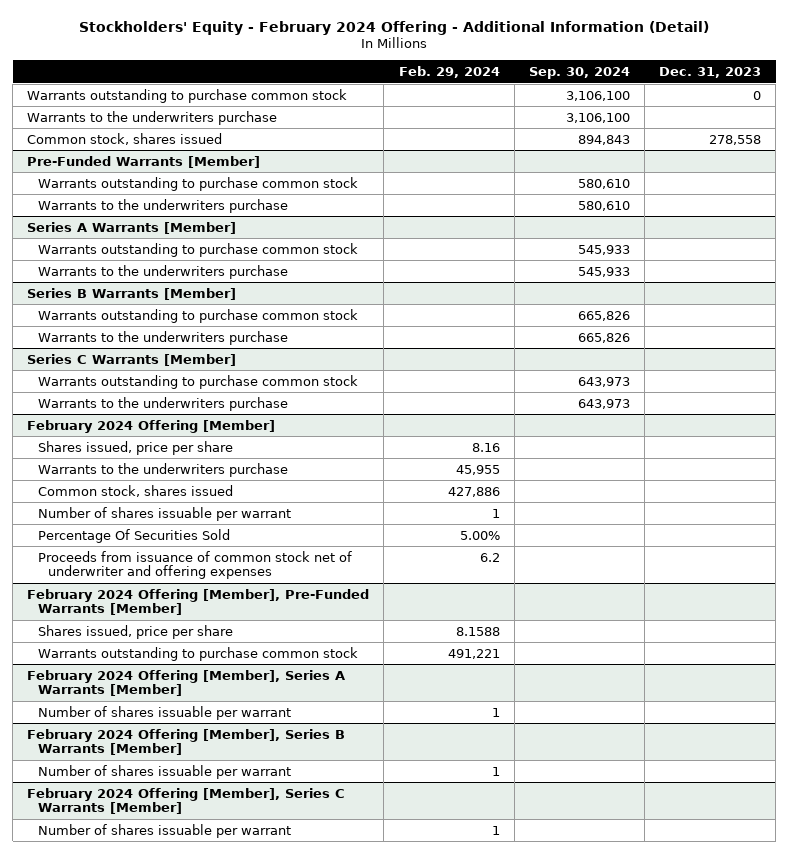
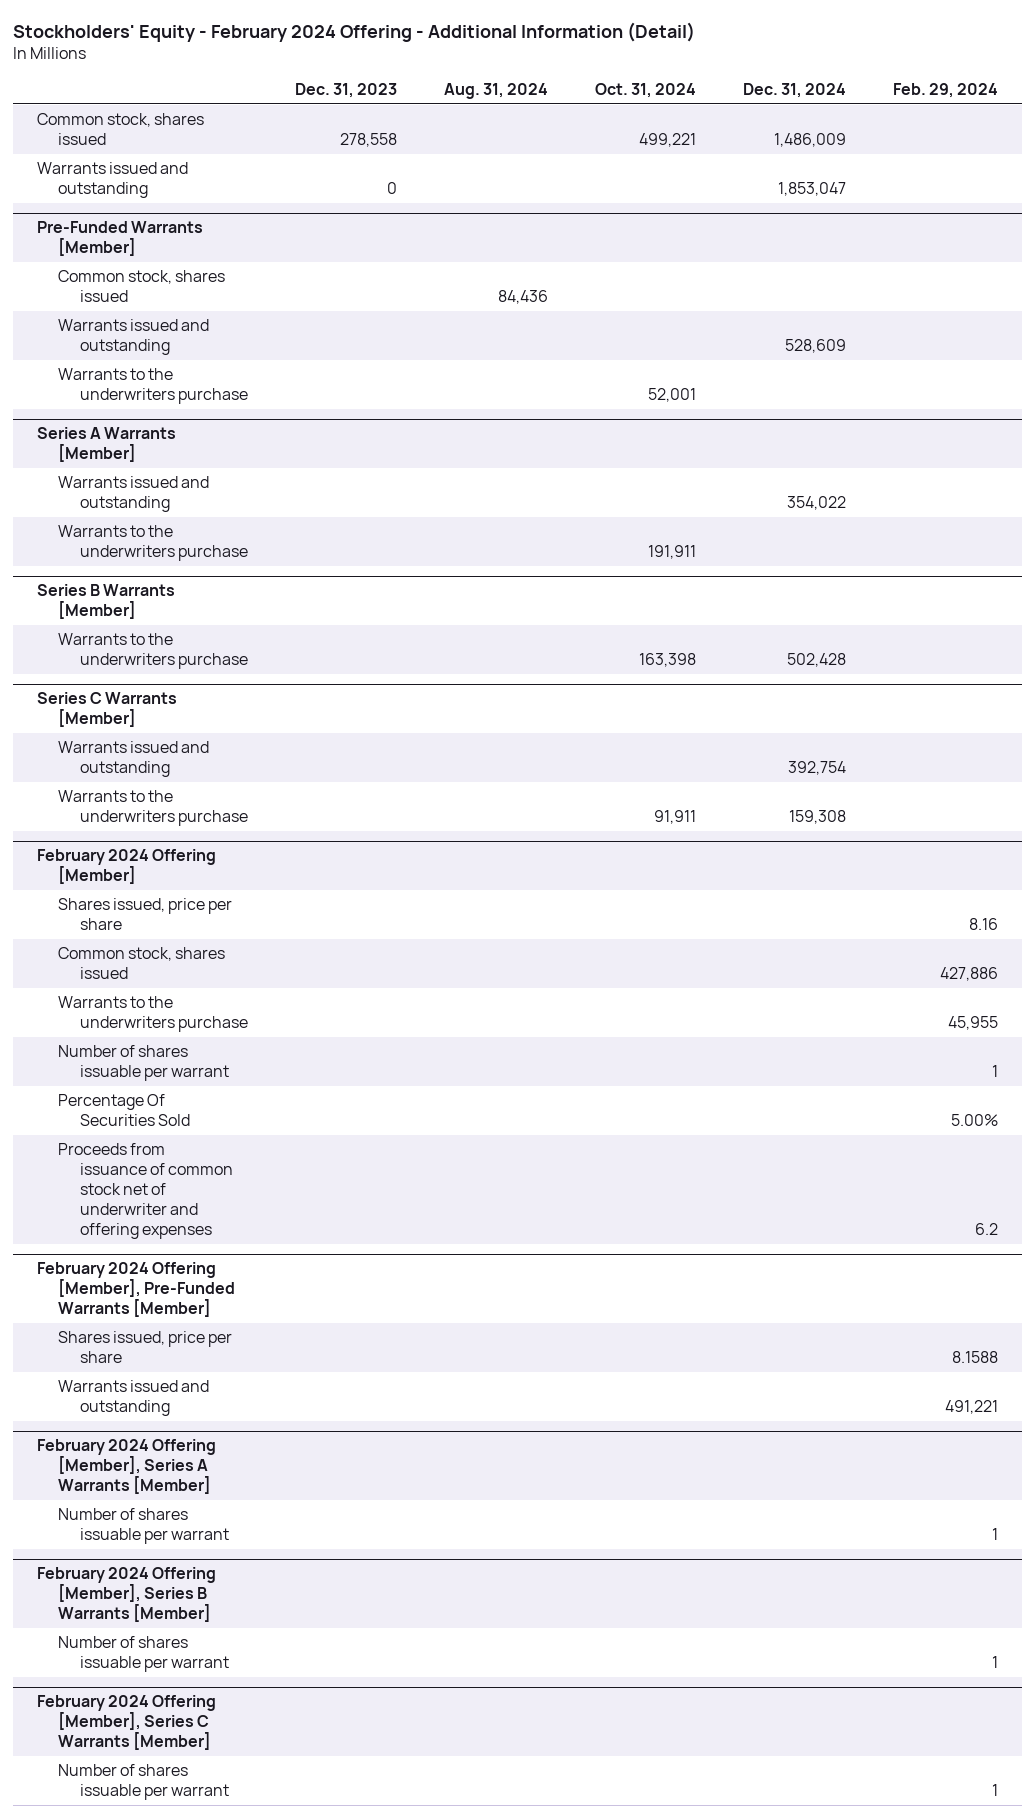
- | Feb. 29, 2024 | Sep. 30, 2024 | Dec. 31, 2023
+ | Dec. 31, 2023 | Aug. 31, 2024 | Oct. 31, 2024 | Dec. 31, 2024 | Feb. 29, 2024
- Warrants outstanding to purchase common stock | | 3,106,100 | 0
- Warrants to the underwriters purchase | | 3,106,100 |
+ Warrants issued and outstanding | 0 | | | 1,853,047 |
@ Pre-Funded Warrants [Member]
- Warrants outstanding to purchase common stock | | 580,610 |
+ Common stock, shares issued | | 84,436 | | |
+ Warrants issued and outstanding | | | | 528,609 |
@ Series A Warrants [Member]
- Warrants outstanding to purchase common stock | | 545,933 |
+ Warrants issued and outstanding | | | | 354,022 |
@ Series B Warrants [Member]
- Warrants outstanding to purchase common stock | | 665,826 |
@ Series C Warrants [Member]
- Warrants outstanding to purchase common stock | | 643,973 |
+ Warrants issued and outstanding | | | | 392,754 |
@ February 2024 Offering [Member]
moved down: Warrants to the underwriters purchase | | | | | 45,955
@ February 2024 Offering [Member], Pre-Funded Warrants [Member]
- Warrants outstanding to purchase common stock | 491,221 | |
+ Warrants issued and outstanding | | | | | 491,221

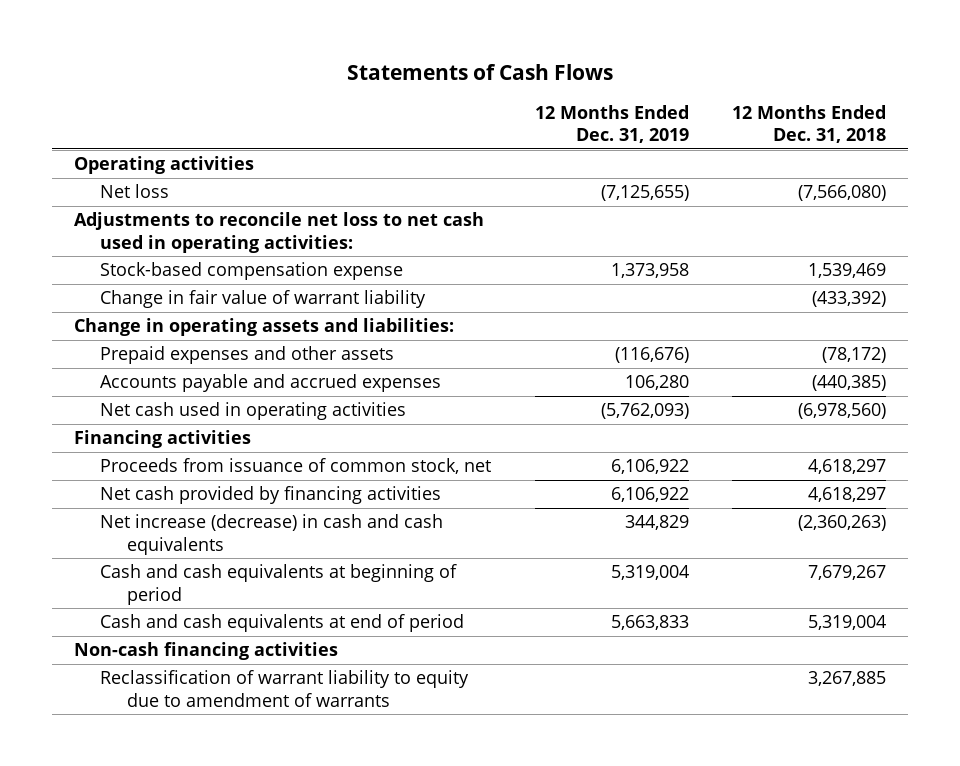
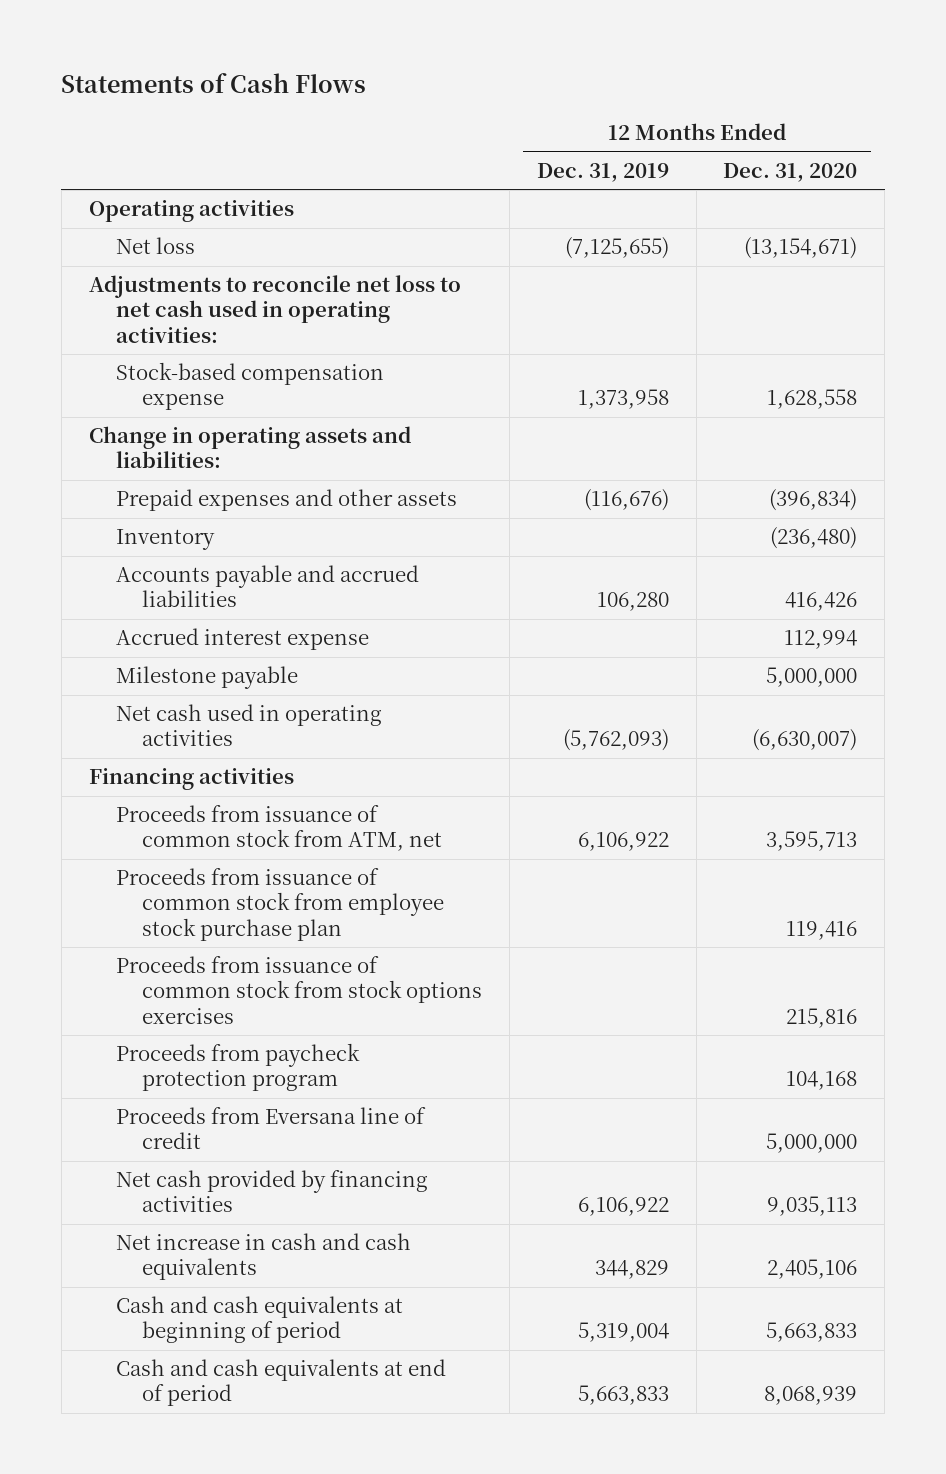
- | 12 Months Ended Dec. 31, 2019 | 12 Months Ended Dec. 31, 2018
+ | 12 Months Ended Dec. 31, 2019 | 12 Months Ended Dec. 31, 2020
- Change in fair value of warrant liability | | (433,392)
- Accounts payable and accrued expenses | 106,280 | (440,385)
+ Inventory | | (236,480)
+ Accounts payable and accrued liabilities | 106,280 | 416,426
+ Accrued interest expense | | 112,994
+ Milestone payable | | 5,000,000
- Proceeds from issuance of common stock, net | 6,106,922 | 4,618,297
+ Proceeds from issuance of common stock from ATM, net | 6,106,922 | 3,595,713
+ Proceeds from issuance of common stock from employee stock purchase plan | | 119,416
+ Proceeds from issuance of common stock from stock options exercises | | 215,816
+ Proceeds from paycheck protection program | | 104,168
+ Proceeds from Eversana line of credit | | 5,000,000
- Net increase (decrease) in cash and cash equivalents | 344,829 | (2,360,263)
+ Net increase in cash and cash equivalents | 344,829 | 2,405,106
- Non-cash financing activities
- Reclassification of warrant liability to equity due to amendment of warrants | | 3,267,885

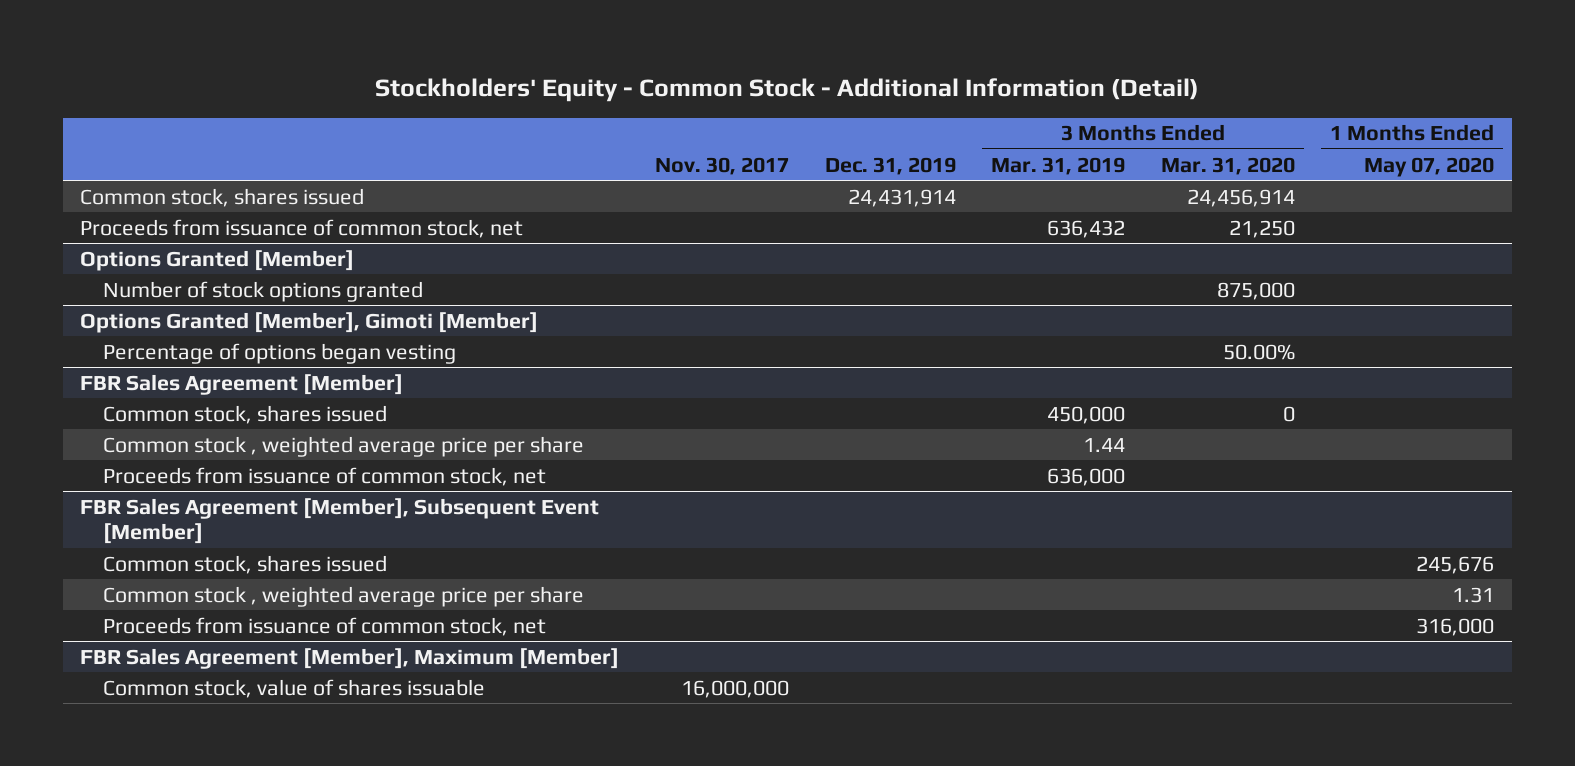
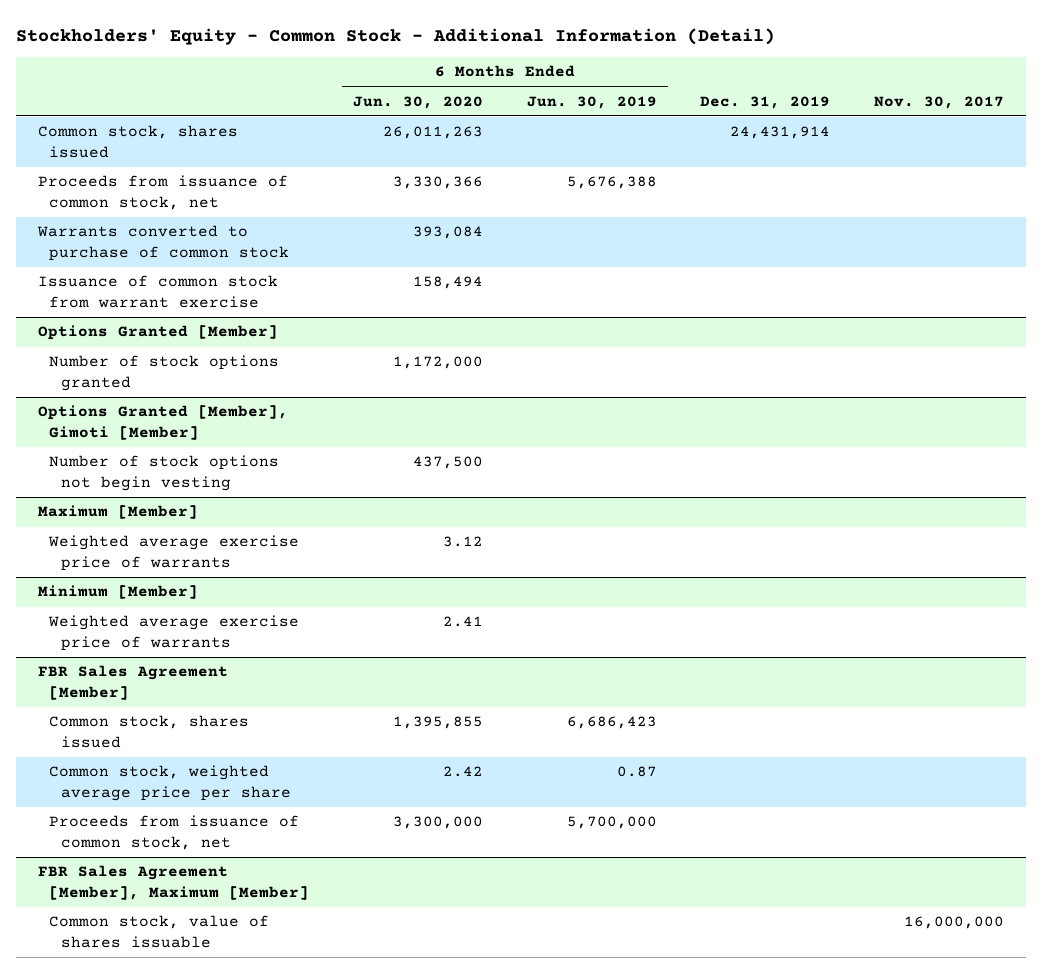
- | Nov. 30, 2017 | Dec. 31, 2019 | 3 Months Ended Mar. 31, 2019 | 3 Months Ended Mar. 31, 2020 | 1 Months Ended May 07, 2020
+ | 6 Months Ended Jun. 30, 2020 | 6 Months Ended Jun. 30, 2019 | Dec. 31, 2019 | Nov. 30, 2017
+ Warrants converted to purchase of common stock | 393,084 | | |
+ Issuance of common stock from warrant exercise | 158,494 | | |
@ Options Granted [Member], Gimoti [Member]
- Percentage of options began vesting | | | | 50.00% |
+ Number of stock options not begin vesting | 437,500 | | |
+ Maximum [Member]
+ Weighted average exercise price of warrants | 3.12 | | |
+ Minimum [Member]
+ Weighted average exercise price of warrants | 2.41 | | |
@ FBR Sales Agreement [Member]
- Common stock , weighted average price per share | | | 1.44 | |
+ Common stock, weighted average price per share | 2.42 | 0.87 | |
- FBR Sales Agreement [Member], Subsequent Event [Member]
- Common stock, shares issued | | | | | 245,676
- Common stock , weighted average price per share | | | | | 1.31
- Proceeds from issuance of common stock, net | | | | | 316,000

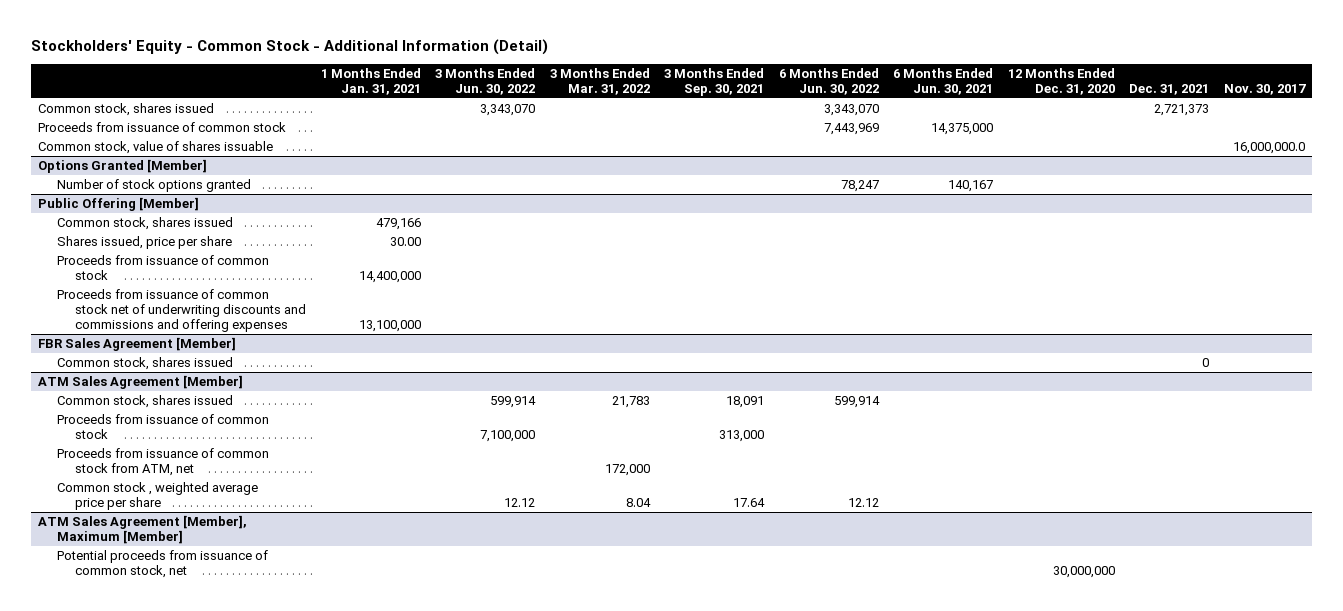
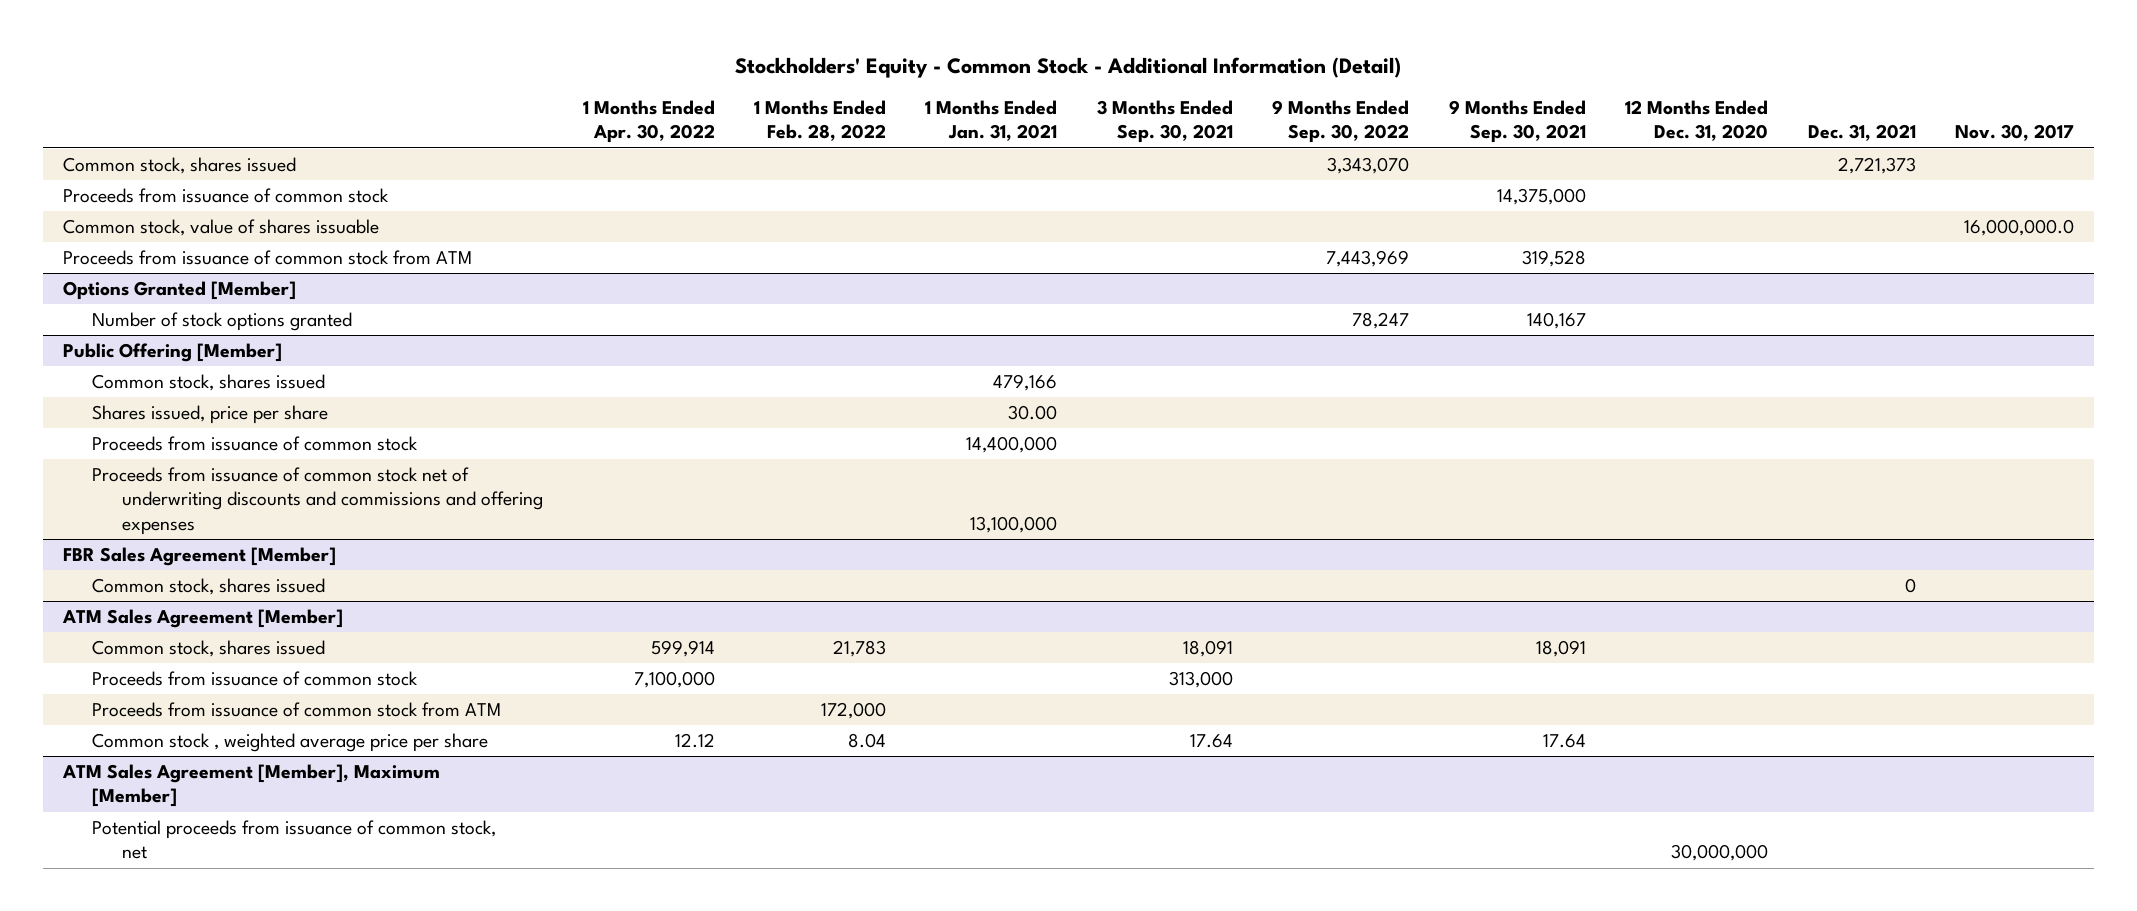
- | 1 Months Ended Jan. 31, 2021 | 3 Months Ended Jun. 30, 2022 | 3 Months Ended Mar. 31, 2022 | 3 Months Ended Sep. 30, 2021 | 6 Months Ended Jun. 30, 2022 | 6 Months Ended Jun. 30, 2021 | 12 Months Ended Dec. 31, 2020 | Dec. 31, 2021 | Nov. 30, 2017
+ | 1 Months Ended Apr. 30, 2022 | 1 Months Ended Feb. 28, 2022 | 1 Months Ended Jan. 31, 2021 | 3 Months Ended Sep. 30, 2021 | 9 Months Ended Sep. 30, 2022 | 9 Months Ended Sep. 30, 2021 | 12 Months Ended Dec. 31, 2020 | Dec. 31, 2021 | Nov. 30, 2017
+ Proceeds from issuance of common stock from ATM | | | | | 7,443,969 | 319,528 | | |
@ ATM Sales Agreement [Member]
- Proceeds from issuance of common stock from ATM, net | | | 172,000 | | | | | |
+ Proceeds from issuance of common stock from ATM | | 172,000 | | | | | | |

